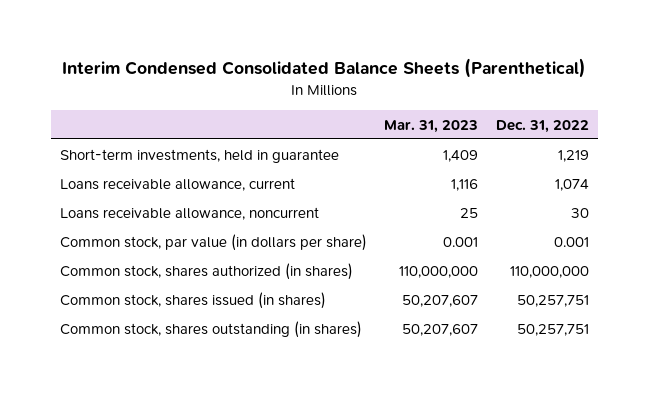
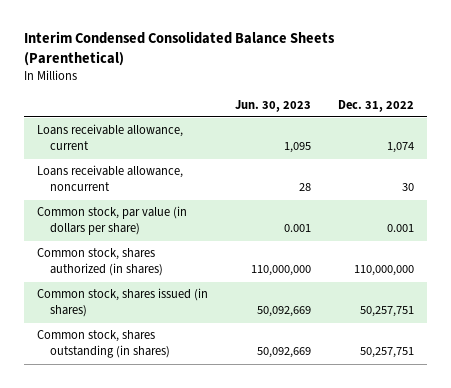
- | Mar. 31, 2023 | Dec. 31, 2022
+ | Jun. 30, 2023 | Dec. 31, 2022
- Short-term investments, held in guarantee | 1,409 | 1,219

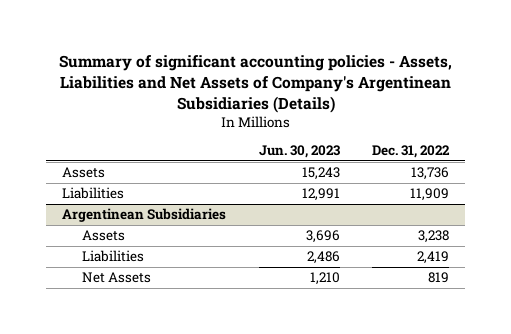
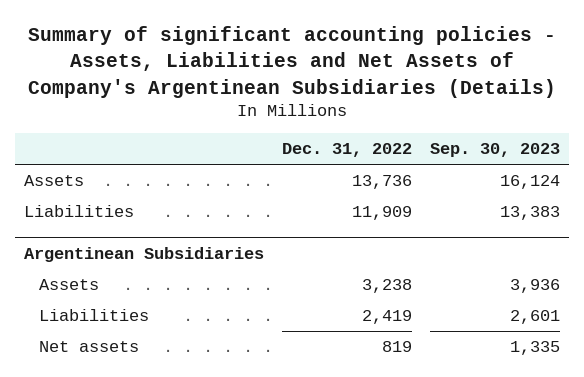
- | Jun. 30, 2023 | Dec. 31, 2022
+ | Dec. 31, 2022 | Sep. 30, 2023
@ Argentinean Subsidiaries
- Net Assets | 1,210 | 819
+ Net assets | 819 | 1,335

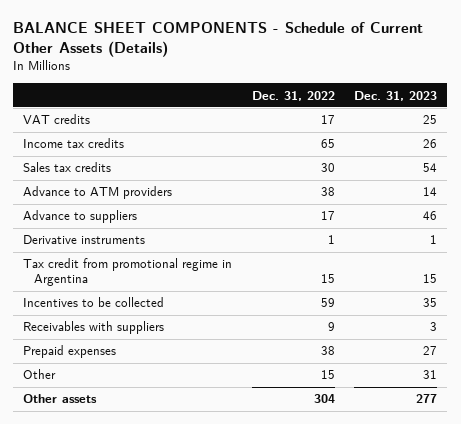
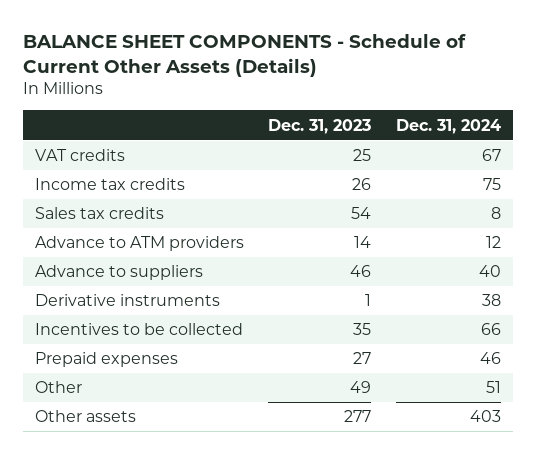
- | Dec. 31, 2022 | Dec. 31, 2023
+ | Dec. 31, 2023 | Dec. 31, 2024
- Tax credit from promotional regime in Argentina | 15 | 15
- Receivables with suppliers | 9 | 3
- Other | 15 | 31
+ Other | 49 | 51

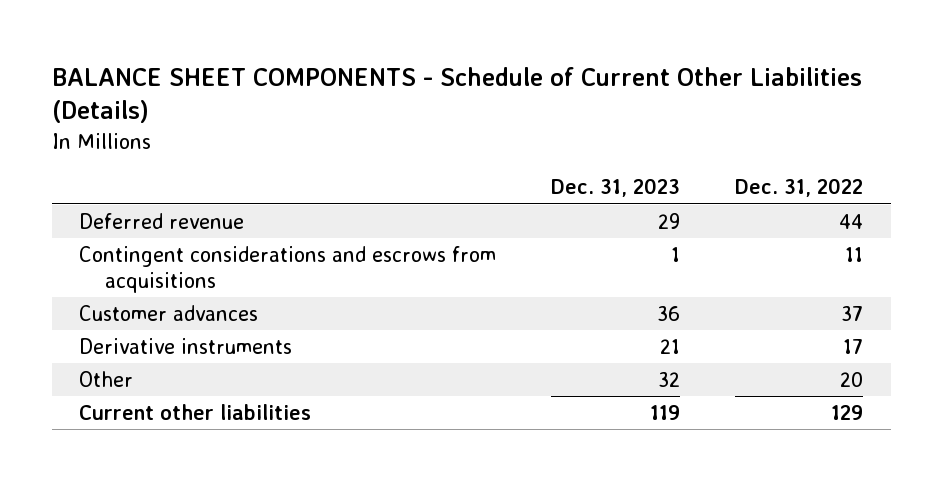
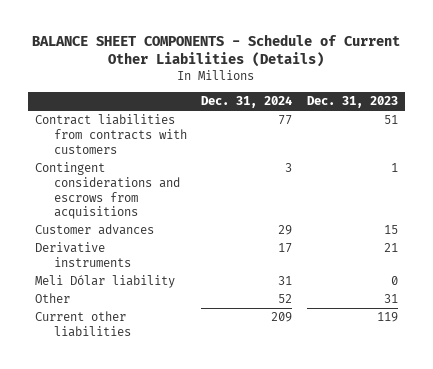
- | Dec. 31, 2023 | Dec. 31, 2022
+ | Dec. 31, 2024 | Dec. 31, 2023
- Deferred revenue | 29 | 44
+ Contract liabilities from contracts with customers | 77 | 51
- Customer advances | 36 | 37
+ Customer advances | 29 | 15
- Other | 32 | 20
+ Meli Dólar liability | 31 | 0
+ Other | 52 | 31

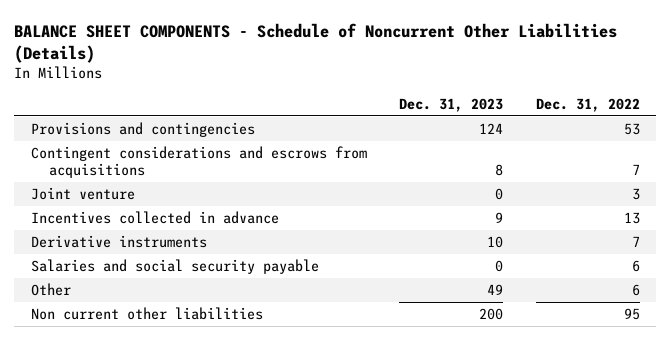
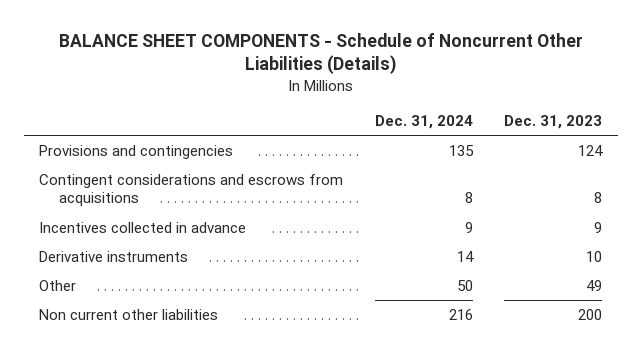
- | Dec. 31, 2023 | Dec. 31, 2022
+ | Dec. 31, 2024 | Dec. 31, 2023
- Joint venture | 0 | 3
- Salaries and social security payable | 0 | 6

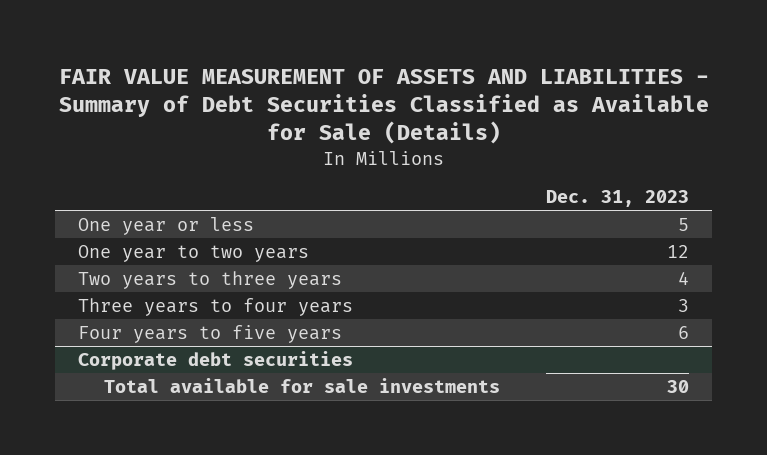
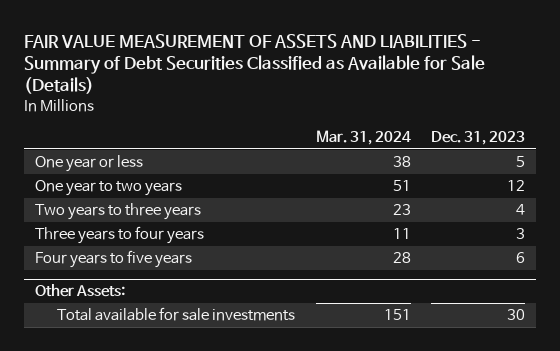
- | Dec. 31, 2023
+ | Mar. 31, 2024 | Dec. 31, 2023
- Corporate debt securities
+ Other Assets:

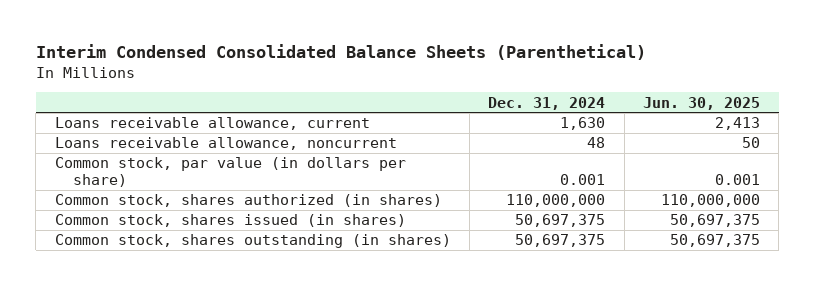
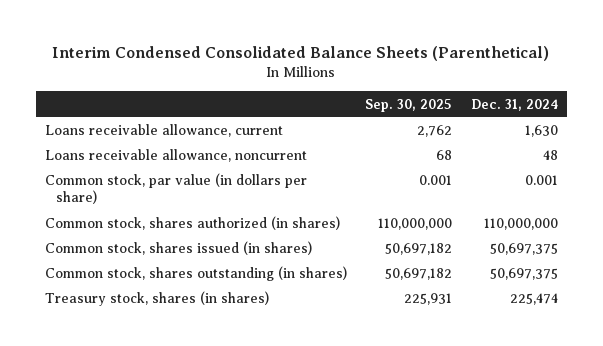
- | Dec. 31, 2024 | Jun. 30, 2025
+ | Sep. 30, 2025 | Dec. 31, 2024
+ Treasury stock, shares (in shares) | 225,931 | 225,474

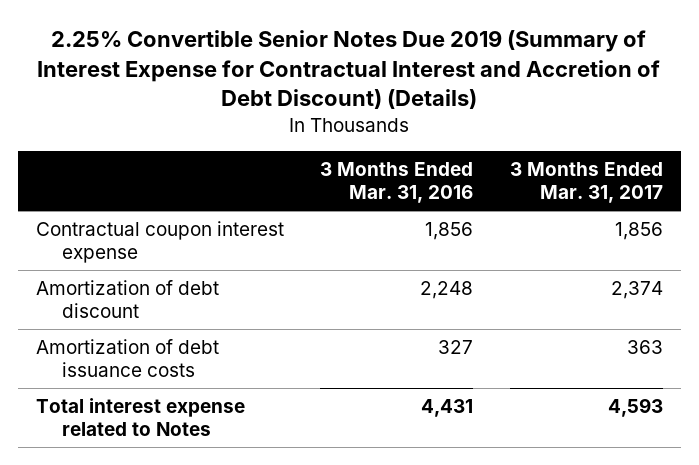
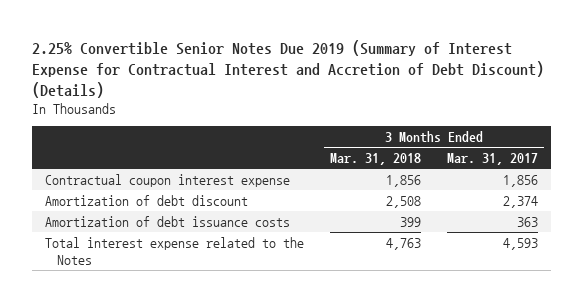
- | 3 Months Ended Mar. 31, 2016 | 3 Months Ended Mar. 31, 2017
+ | 3 Months Ended Mar. 31, 2018 | 3 Months Ended Mar. 31, 2017
- Total interest expense related to Notes | 4,431 | 4,593
+ Total interest expense related to the Notes | 4,763 | 4,593

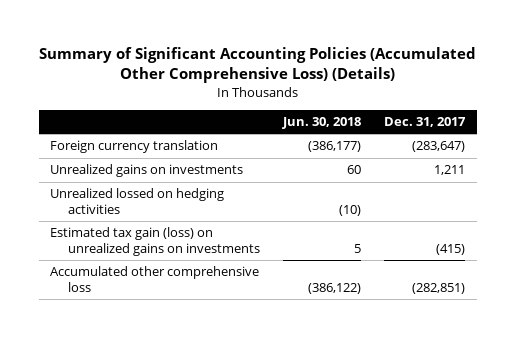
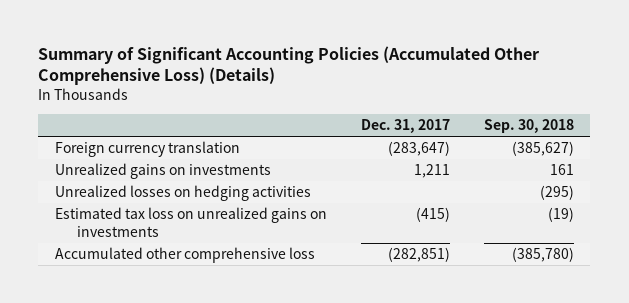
- | Jun. 30, 2018 | Dec. 31, 2017
+ | Dec. 31, 2017 | Sep. 30, 2018
- Unrealized lossed on hedging activities | (10) |
- Estimated tax gain (loss) on unrealized gains on investments | 5 | (415)
+ Unrealized losses on hedging activities | | (295)
+ Estimated tax loss on unrealized gains on investments | (415) | (19)

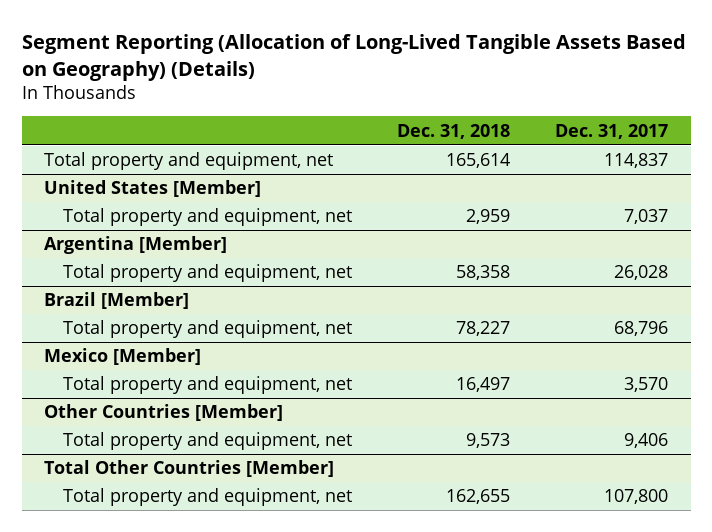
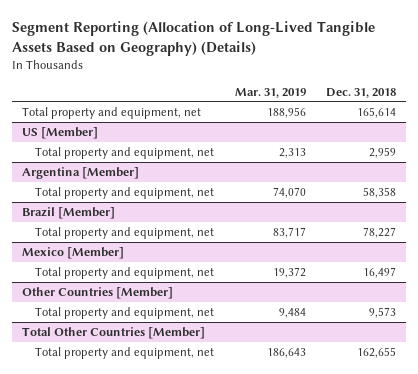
- | Dec. 31, 2018 | Dec. 31, 2017
+ | Mar. 31, 2019 | Dec. 31, 2018
- United States [Member]
+ US [Member]

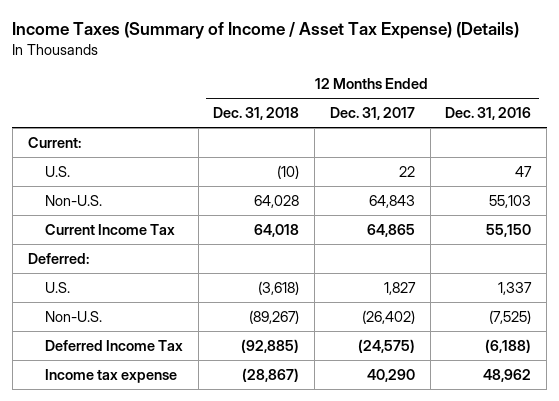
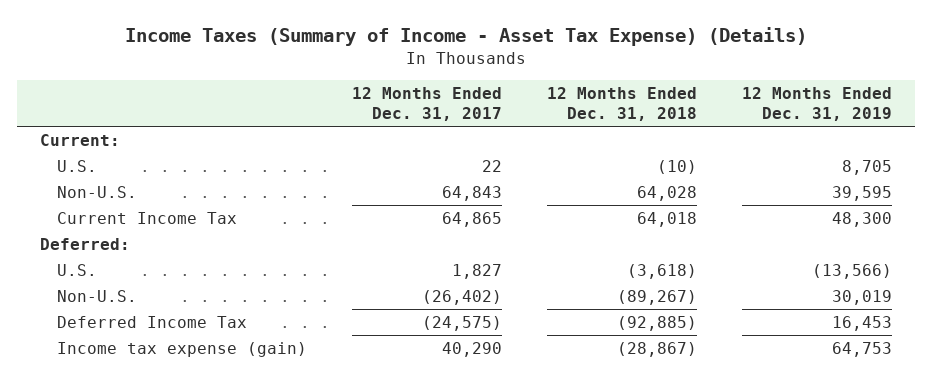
- Income Taxes (Summary of Income / Asset Tax Expense) (Details)
+ Income Taxes (Summary of Income - Asset Tax Expense) (Details)
- | 12 Months Ended Dec. 31, 2018 | 12 Months Ended Dec. 31, 2017 | 12 Months Ended Dec. 31, 2016
+ | 12 Months Ended Dec. 31, 2017 | 12 Months Ended Dec. 31, 2018 | 12 Months Ended Dec. 31, 2019
- Income tax expense | (28,867) | 40,290 | 48,962
+ Income tax expense (gain) | 40,290 | (28,867) | 64,753

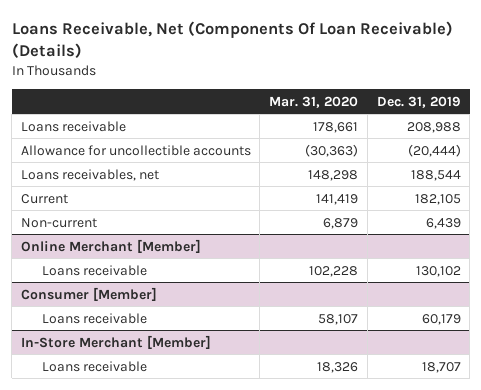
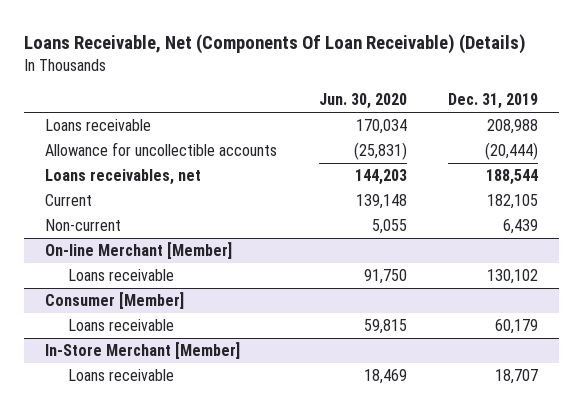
- | Mar. 31, 2020 | Dec. 31, 2019
+ | Jun. 30, 2020 | Dec. 31, 2019
- Online Merchant [Member]
+ On-line Merchant [Member]

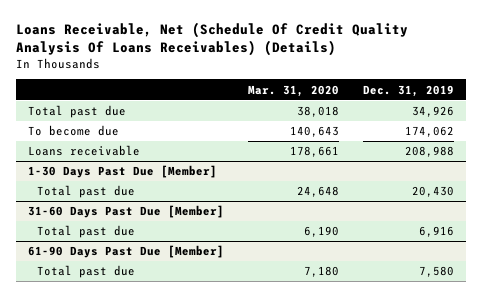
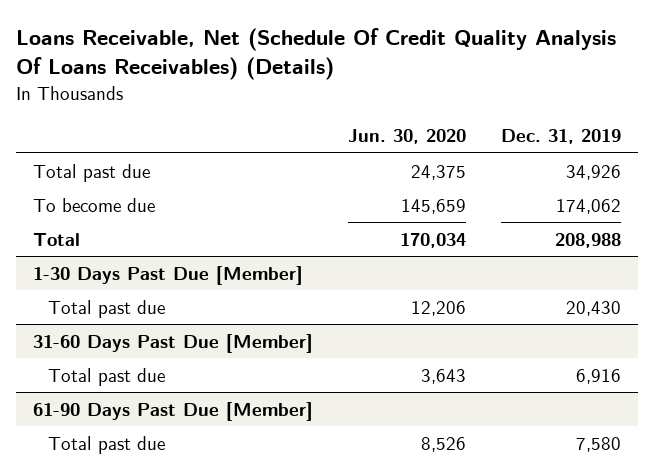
- | Mar. 31, 2020 | Dec. 31, 2019
+ | Jun. 30, 2020 | Dec. 31, 2019
- Loans receivable | 178,661 | 208,988
+ Total | 170,034 | 208,988

